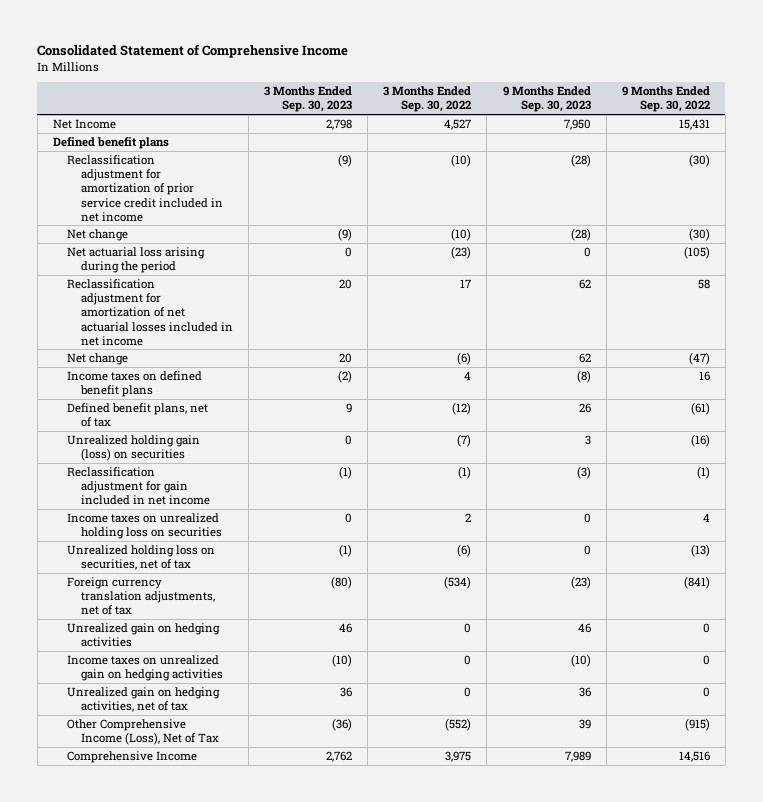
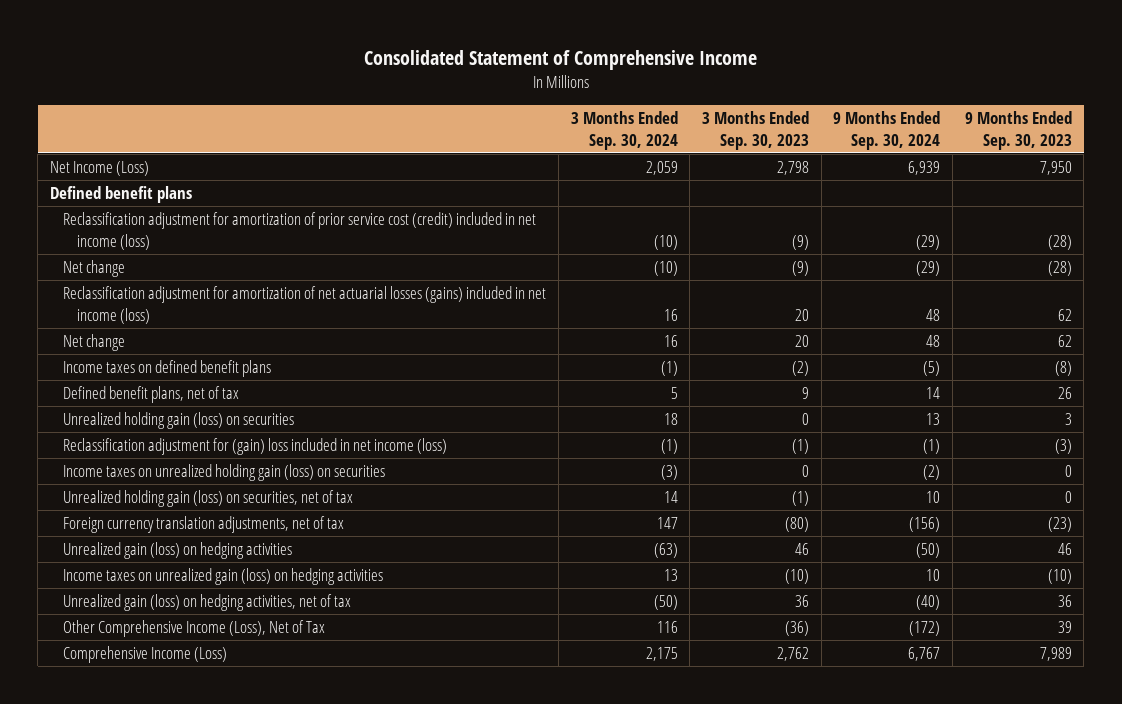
- | 3 Months Ended Sep. 30, 2023 | 3 Months Ended Sep. 30, 2022 | 9 Months Ended Sep. 30, 2023 | 9 Months Ended Sep. 30, 2022
+ | 3 Months Ended Sep. 30, 2024 | 3 Months Ended Sep. 30, 2023 | 9 Months Ended Sep. 30, 2024 | 9 Months Ended Sep. 30, 2023
- Net Income | 2,798 | 4,527 | 7,950 | 15,431
+ Net Income (Loss) | 2,059 | 2,798 | 6,939 | 7,950
- Reclassification adjustment for amortization of prior service credit included in net income | (9) | (10) | (28) | (30)
+ Reclassification adjustment for amortization of prior service cost (credit) included in net income (loss) | (10) | (9) | (29) | (28)
- Net actuarial loss arising during the period | 0 | (23) | 0 | (105)
- Reclassification adjustment for amortization of net actuarial losses included in net income | 20 | 17 | 62 | 58
+ Reclassification adjustment for amortization of net actuarial losses (gains) included in net income (loss) | 16 | 20 | 48 | 62
- Reclassification adjustment for gain included in net income | (1) | (1) | (3) | (1)
- Income taxes on unrealized holding loss on securities | 0 | 2 | 0 | 4
- Unrealized holding loss on securities, net of tax | (1) | (6) | 0 | (13)
+ Reclassification adjustment for (gain) loss included in net income (loss) | (1) | (1) | (1) | (3)
+ Income taxes on unrealized holding gain (loss) on securities | (3) | 0 | (2) | 0
+ Unrealized holding gain (loss) on securities, net of tax | 14 | (1) | 10 | 0
- Unrealized gain on hedging activities | 46 | 0 | 46 | 0
- Income taxes on unrealized gain on hedging activities | (10) | 0 | (10) | 0
- Unrealized gain on hedging activities, net of tax | 36 | 0 | 36 | 0
+ Unrealized gain (loss) on hedging activities | (63) | 46 | (50) | 46
+ Income taxes on unrealized gain (loss) on hedging activities | 13 | (10) | 10 | (10)
+ Unrealized gain (loss) on hedging activities, net of tax | (50) | 36 | (40) | 36
- Comprehensive Income | 2,762 | 3,975 | 7,989 | 14,516
+ Comprehensive Income (Loss) | 2,175 | 2,762 | 6,767 | 7,989

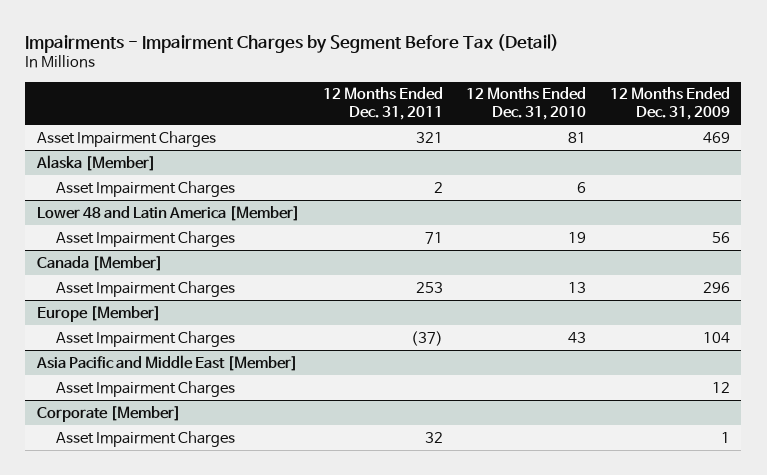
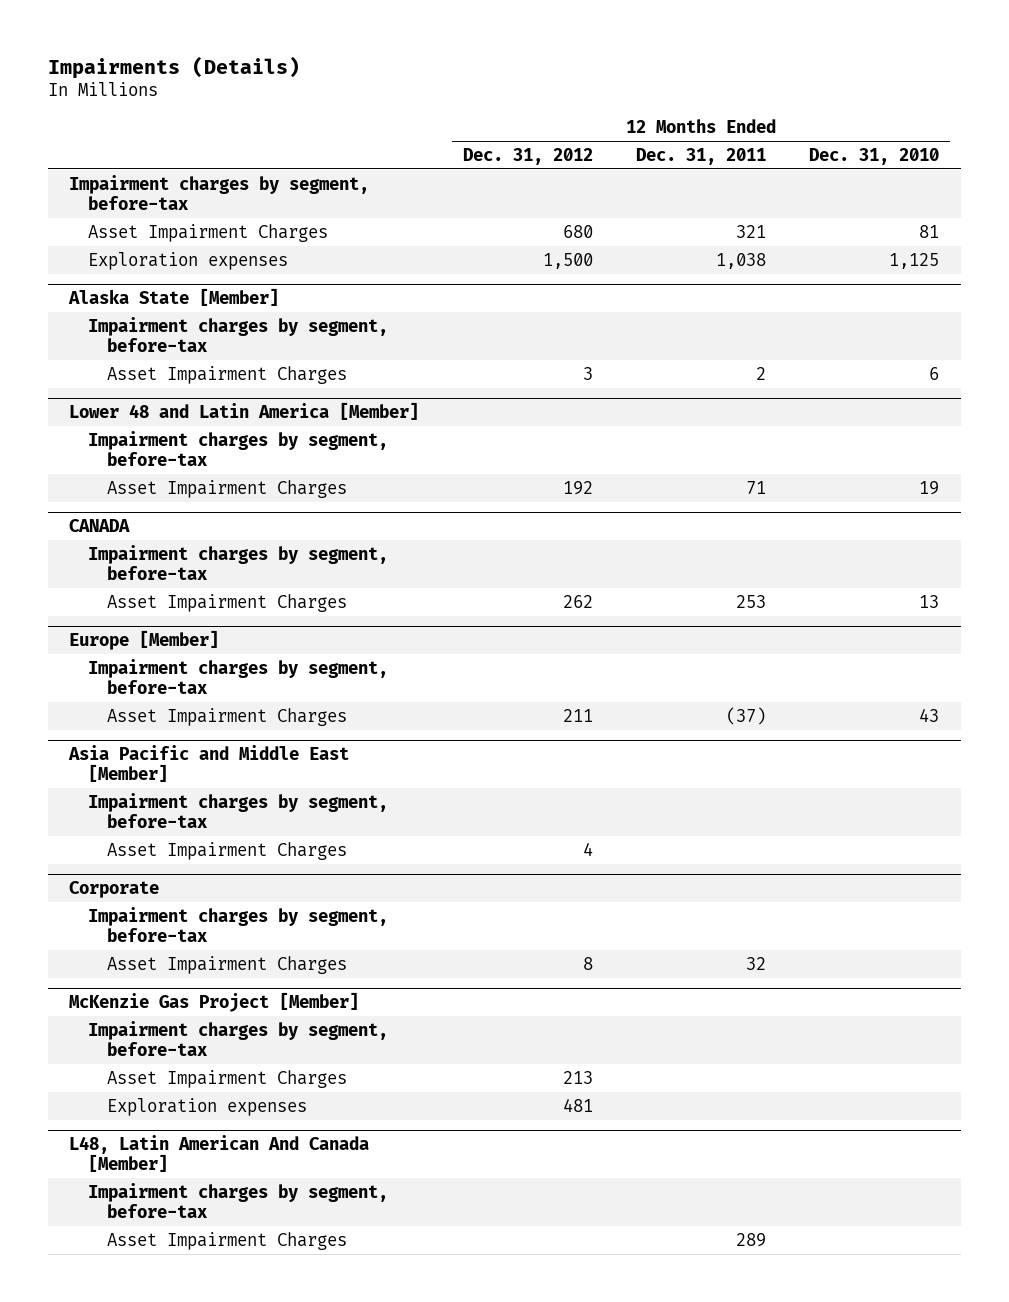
- Impairments - Impairment Charges by Segment Before Tax (Detail)
+ Impairments (Details)
- | 12 Months Ended Dec. 31, 2011 | 12 Months Ended Dec. 31, 2010 | 12 Months Ended Dec. 31, 2009
+ | 12 Months Ended Dec. 31, 2012 | 12 Months Ended Dec. 31, 2011 | 12 Months Ended Dec. 31, 2010
+ Impairment charges by segment, before-tax
- Alaska [Member]
+ Exploration expenses | 1,500 | 1,038 | 1,125
+ Alaska State [Member]
+ Impairment charges by segment, before-tax
@ Lower 48 and Latin America [Member]
+ Impairment charges by segment, before-tax
- Canada [Member]
+ CANADA
+ Impairment charges by segment, before-tax
@ Europe [Member]
+ Impairment charges by segment, before-tax
@ Asia Pacific and Middle East [Member]
+ Impairment charges by segment, before-tax
- Corporate [Member]
+ Corporate
+ Impairment charges by segment, before-tax
+ McKenzie Gas Project [Member]
+ Impairment charges by segment, before-tax
+ Asset Impairment Charges | 213 | |
+ Exploration expenses | 481 | |
+ L48, Latin American And Canada [Member]
+ Impairment charges by segment, before-tax
+ Asset Impairment Charges | | 289 |

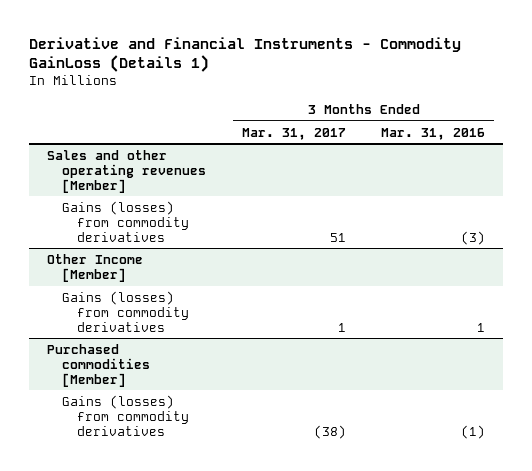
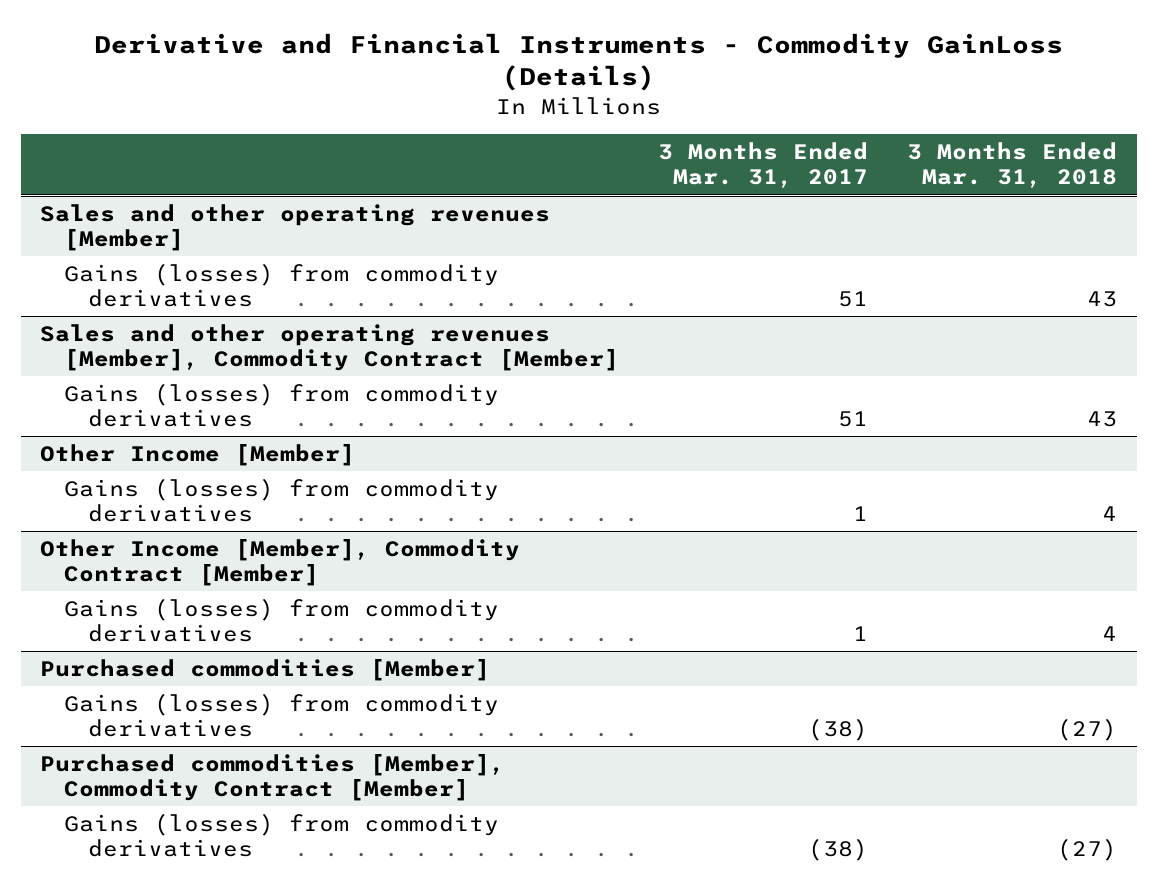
- Derivative and Financial Instruments - Commodity GainLoss (Details 1)
+ Derivative and Financial Instruments - Commodity GainLoss (Details)
- | 3 Months Ended Mar. 31, 2017 | 3 Months Ended Mar. 31, 2016
+ | 3 Months Ended Mar. 31, 2017 | 3 Months Ended Mar. 31, 2018
+ Sales and other operating revenues [Member], Commodity Contract [Member]
+ Gains (losses) from commodity derivatives | 51 | 43
+ Other Income [Member], Commodity Contract [Member]
+ Gains (losses) from commodity derivatives | 1 | 4
+ Purchased commodities [Member], Commodity Contract [Member]
+ Gains (losses) from commodity derivatives | (38) | (27)

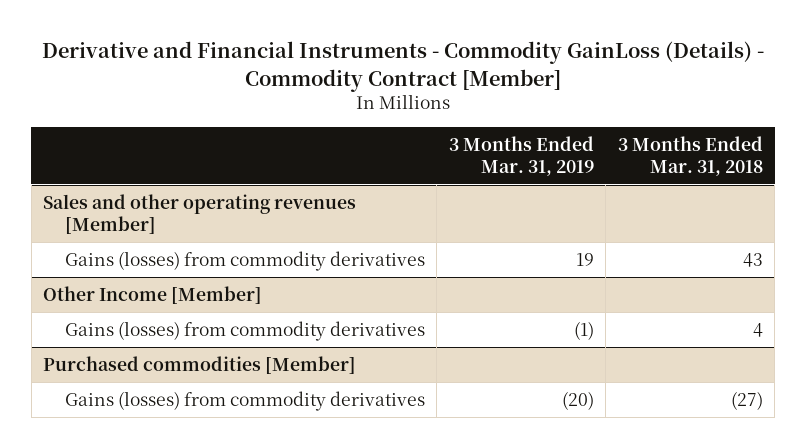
- Derivative and Financial Instruments - Commodity GainLoss (Details)
+ Derivative and Financial Instruments - Commodity GainLoss (Details) - Commodity Contract [Member]
- | 3 Months Ended Mar. 31, 2017 | 3 Months Ended Mar. 31, 2018
+ | 3 Months Ended Mar. 31, 2019 | 3 Months Ended Mar. 31, 2018
- Sales and other operating revenues [Member], Commodity Contract [Member]
- Gains (losses) from commodity derivatives | 51 | 43
- Other Income [Member], Commodity Contract [Member]
- Gains (losses) from commodity derivatives | 1 | 4
- Purchased commodities [Member], Commodity Contract [Member]
- Gains (losses) from commodity derivatives | (38) | (27)

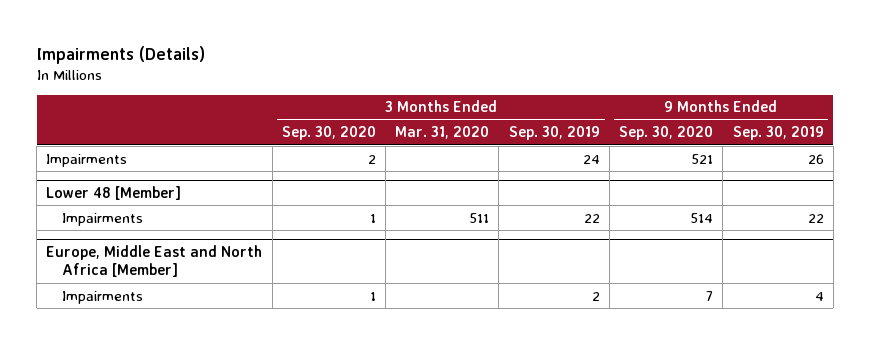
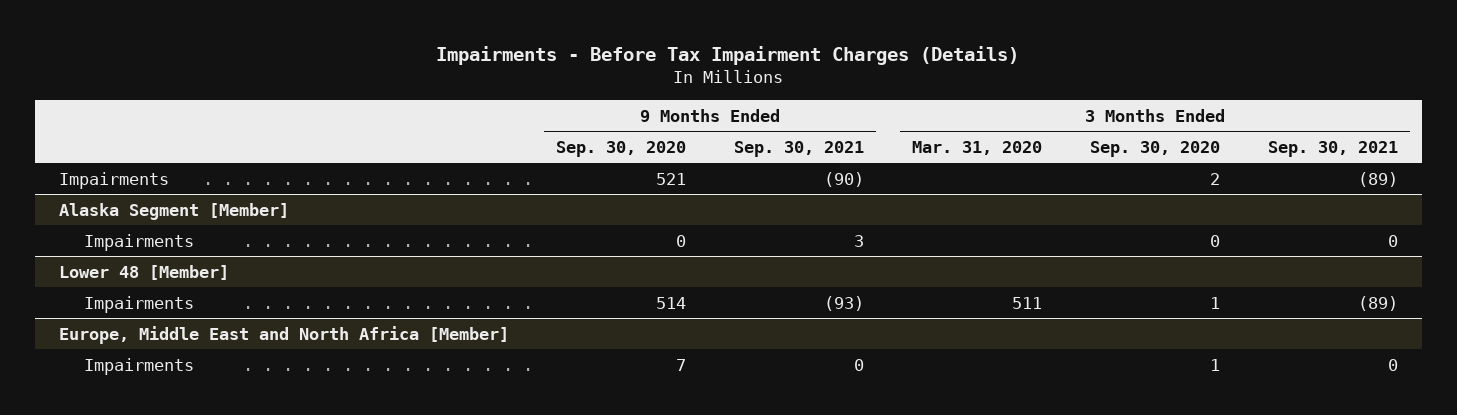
- Impairments (Details)
+ Impairments - Before Tax Impairment Charges (Details)
- | 3 Months Ended Sep. 30, 2020 | 3 Months Ended Mar. 31, 2020 | 3 Months Ended Sep. 30, 2019 | 9 Months Ended Sep. 30, 2020 | 9 Months Ended Sep. 30, 2019
+ | 9 Months Ended Sep. 30, 2020 | 9 Months Ended Sep. 30, 2021 | 3 Months Ended Mar. 31, 2020 | 3 Months Ended Sep. 30, 2020 | 3 Months Ended Sep. 30, 2021
+ Alaska Segment [Member]
+ Impairments | 0 | 3 | | 0 | 0

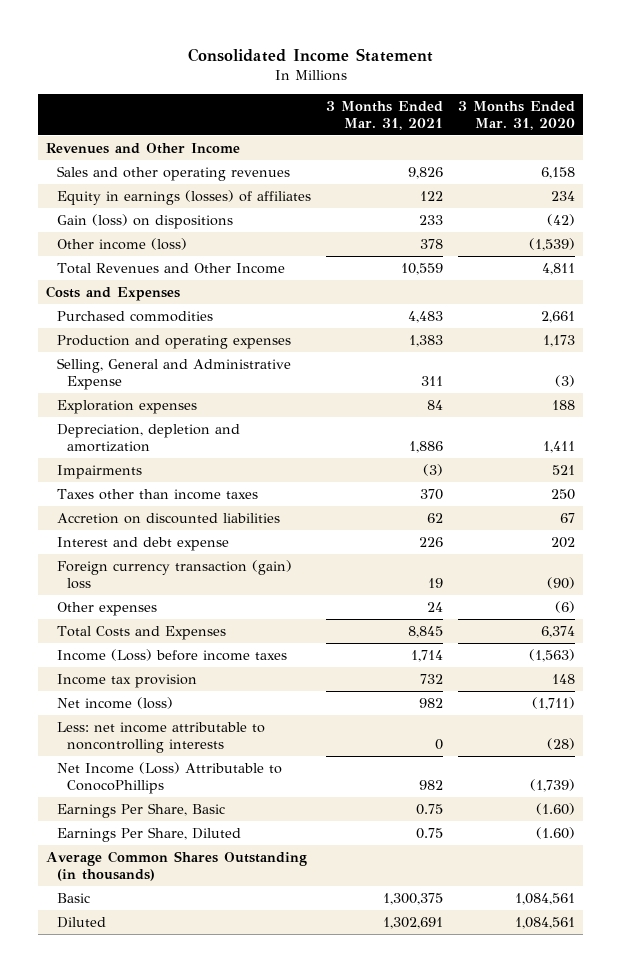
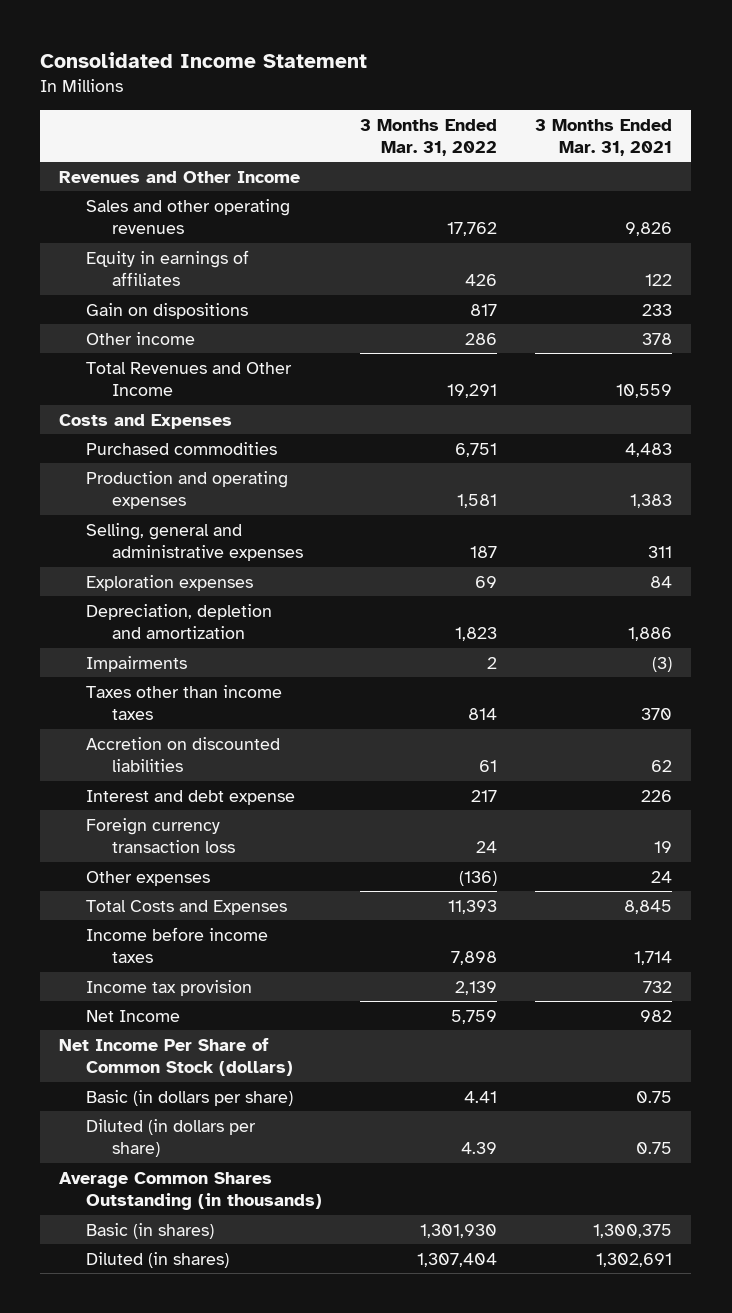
- | 3 Months Ended Mar. 31, 2021 | 3 Months Ended Mar. 31, 2020
+ | 3 Months Ended Mar. 31, 2022 | 3 Months Ended Mar. 31, 2021
- Equity in earnings (losses) of affiliates | 122 | 234
- Gain (loss) on dispositions | 233 | (42)
- Other income (loss) | 378 | (1,539)
+ Equity in earnings of affiliates | 426 | 122
+ Gain on dispositions | 817 | 233
+ Other income | 286 | 378
- Selling, General and Administrative Expense | 311 | (3)
+ Selling, general and administrative expenses | 187 | 311
- Foreign currency transaction (gain) loss | 19 | (90)
+ Foreign currency transaction loss | 24 | 19
- Income (Loss) before income taxes | 1,714 | (1,563)
+ Income before income taxes | 7,898 | 1,714
- Net income (loss) | 982 | (1,711)
- Less: net income attributable to noncontrolling interests | 0 | (28)
- Net Income (Loss) Attributable to ConocoPhillips | 982 | (1,739)
- Earnings Per Share, Basic | 0.75 | (1.60)
- Earnings Per Share, Diluted | 0.75 | (1.60)
+ Net Income | 5,759 | 982
+ Net Income Per Share of Common Stock (dollars)
+ Basic (in dollars per share) | 4.41 | 0.75
+ Diluted (in dollars per share) | 4.39 | 0.75
- Basic | 1,300,375 | 1,084,561
- Diluted | 1,302,691 | 1,084,561
+ Basic (in shares) | 1,301,930 | 1,300,375
+ Diluted (in shares) | 1,307,404 | 1,302,691

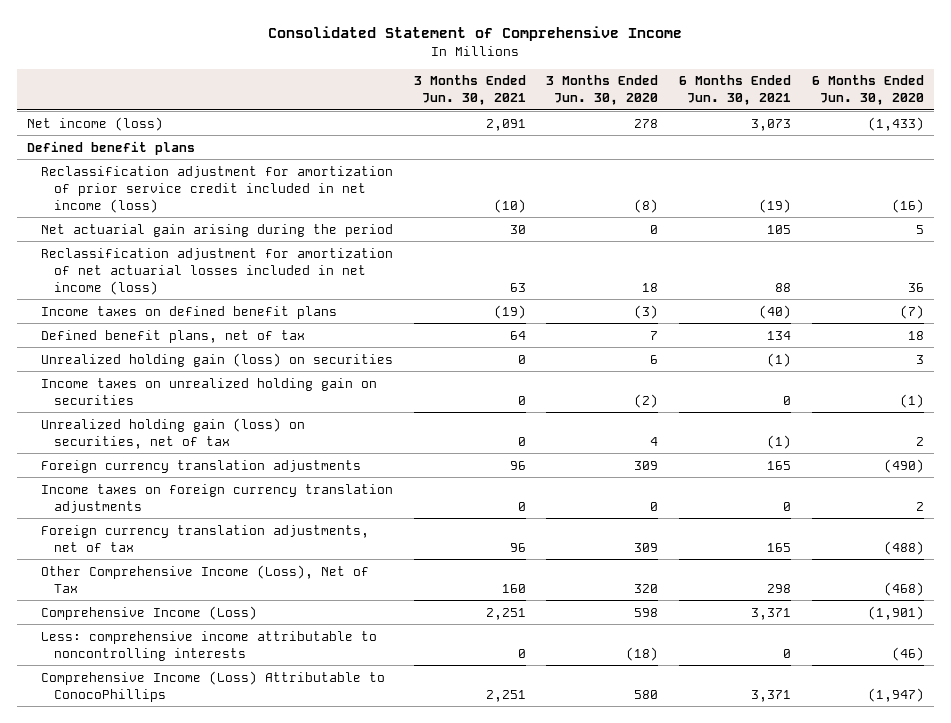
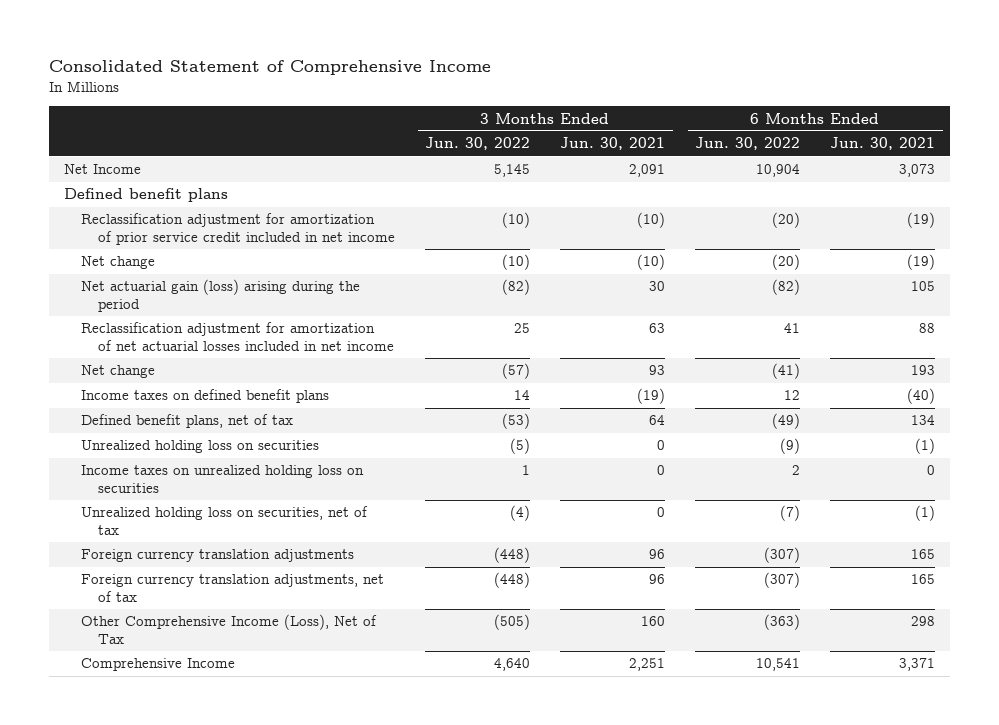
- | 3 Months Ended Jun. 30, 2021 | 3 Months Ended Jun. 30, 2020 | 6 Months Ended Jun. 30, 2021 | 6 Months Ended Jun. 30, 2020
+ | 3 Months Ended Jun. 30, 2022 | 3 Months Ended Jun. 30, 2021 | 6 Months Ended Jun. 30, 2022 | 6 Months Ended Jun. 30, 2021
- Net income (loss) | 2,091 | 278 | 3,073 | (1,433)
+ Net Income | 5,145 | 2,091 | 10,904 | 3,073
- Reclassification adjustment for amortization of prior service credit included in net income (loss) | (10) | (8) | (19) | (16)
- Net actuarial gain arising during the period | 30 | 0 | 105 | 5
- Reclassification adjustment for amortization of net actuarial losses included in net income (loss) | 63 | 18 | 88 | 36
+ Reclassification adjustment for amortization of prior service credit included in net income | (10) | (10) | (20) | (19)
+ Net change | (10) | (10) | (20) | (19)
+ Net actuarial gain (loss) arising during the period | (82) | 30 | (82) | 105
+ Reclassification adjustment for amortization of net actuarial losses included in net income | 25 | 63 | 41 | 88
+ Net change | (57) | 93 | (41) | 193
- Unrealized holding gain (loss) on securities | 0 | 6 | (1) | 3
- Income taxes on unrealized holding gain on securities | 0 | (2) | 0 | (1)
- Unrealized holding gain (loss) on securities, net of tax | 0 | 4 | (1) | 2
+ Unrealized holding loss on securities | (5) | 0 | (9) | (1)
+ Income taxes on unrealized holding loss on securities | 1 | 0 | 2 | 0
+ Unrealized holding loss on securities, net of tax | (4) | 0 | (7) | (1)
- Income taxes on foreign currency translation adjustments | 0 | 0 | 0 | 2
- Comprehensive Income (Loss) | 2,251 | 598 | 3,371 | (1,901)
- Less: comprehensive income attributable to noncontrolling interests | 0 | (18) | 0 | (46)
- Comprehensive Income (Loss) Attributable to ConocoPhillips | 2,251 | 580 | 3,371 | (1,947)
+ Comprehensive Income | 4,640 | 2,251 | 10,541 | 3,371

